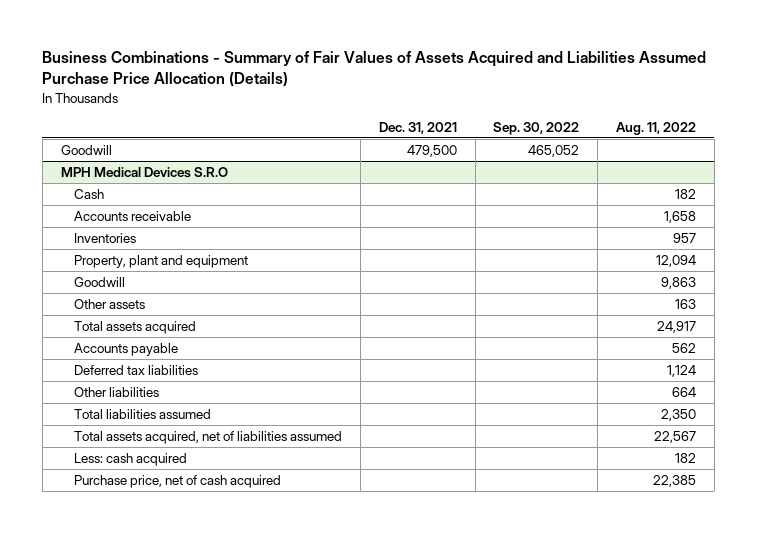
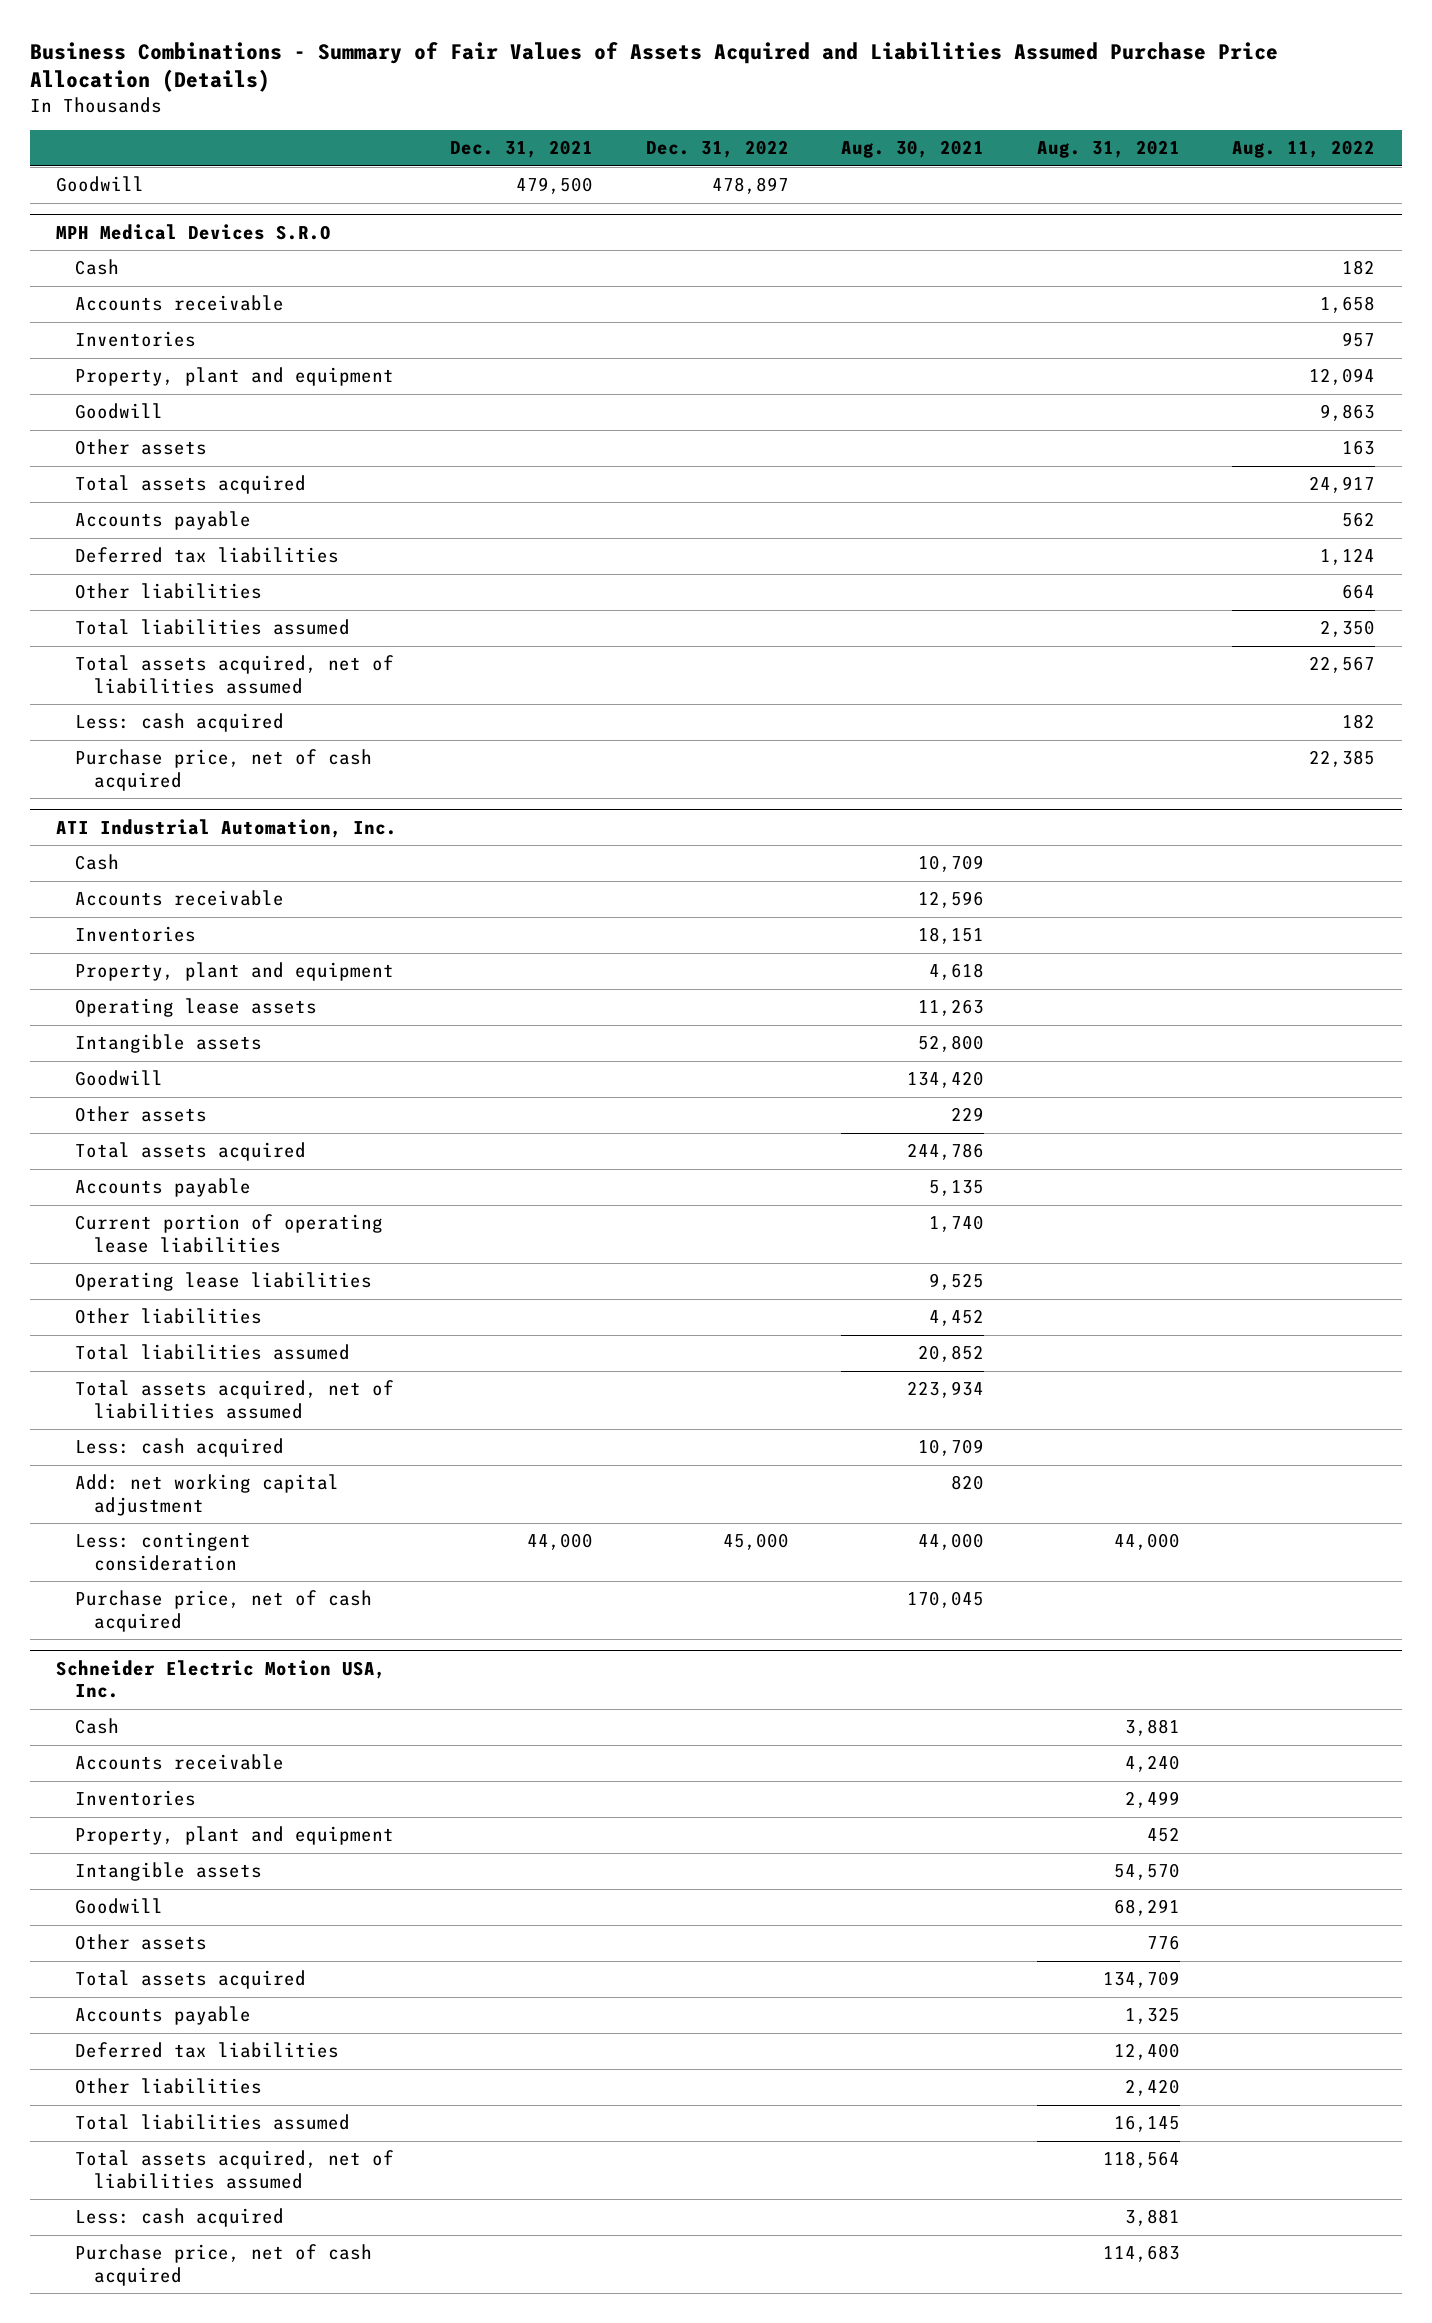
- | Dec. 31, 2021 | Sep. 30, 2022 | Aug. 11, 2022
+ | Dec. 31, 2021 | Dec. 31, 2022 | Aug. 30, 2021 | Aug. 31, 2021 | Aug. 11, 2022
+ ATI Industrial Automation, Inc.
+ Cash | | | 10,709 | |
+ Accounts receivable | | | 12,596 | |
+ Inventories | | | 18,151 | |
+ Property, plant and equipment | | | 4,618 | |
+ Operating lease assets | | | 11,263 | |
+ Intangible assets | | | 52,800 | |
+ Goodwill | | | 134,420 | |
+ Other assets | | | 229 | |
+ Total assets acquired | | | 244,786 | |
+ Accounts payable | | | 5,135 | |
+ Current portion of operating lease liabilities | | | 1,740 | |
+ Operating lease liabilities | | | 9,525 | |
+ Other liabilities | | | 4,452 | |
+ Total liabilities assumed | | | 20,852 | |
+ Total assets acquired, net of liabilities assumed | | | 223,934 | |
+ Less: cash acquired | | | 10,709 | |
+ Add: net working capital adjustment | | | 820 | |
+ Less: contingent consideration | 44,000 | 45,000 | 44,000 | 44,000 |
+ Purchase price, net of cash acquired | | | 170,045 | |
+ Schneider Electric Motion USA, Inc.
+ Cash | | | | 3,881 |
+ Accounts receivable | | | | 4,240 |
+ Inventories | | | | 2,499 |
+ Property, plant and equipment | | | | 452 |
+ Intangible assets | | | | 54,570 |
+ Goodwill | | | | 68,291 |
+ Other assets | | | | 776 |
+ Total assets acquired | | | | 134,709 |
+ Accounts payable | | | | 1,325 |
+ Deferred tax liabilities | | | | 12,400 |
+ Other liabilities | | | | 2,420 |
+ Total liabilities assumed | | | | 16,145 |
+ Total assets acquired, net of liabilities assumed | | | | 118,564 |
+ Less: cash acquired | | | | 3,881 |
+ Purchase price, net of cash acquired | | | | 114,683 |

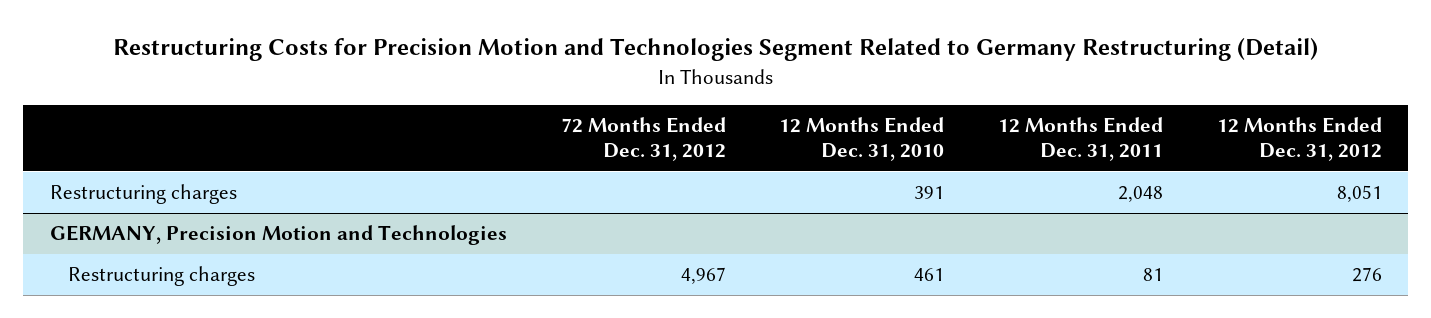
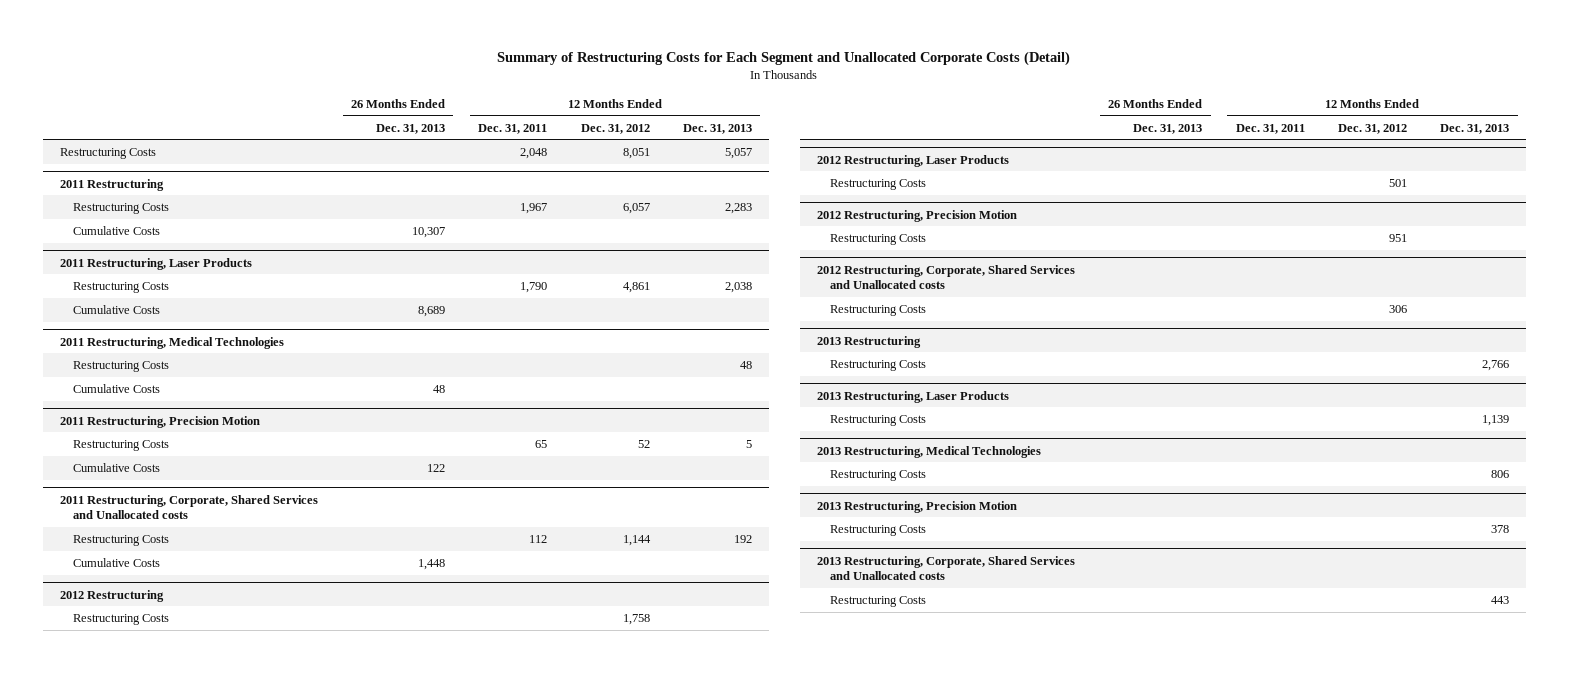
- Restructuring Costs for Precision Motion and Technologies Segment Related to Germany Restructuring (Detail)
+ Summary of Restructuring Costs for Each Segment and Unallocated Corporate Costs (Detail)
- | 72 Months Ended Dec. 31, 2012 | 12 Months Ended Dec. 31, 2010 | 12 Months Ended Dec. 31, 2011 | 12 Months Ended Dec. 31, 2012
+ | 26 Months Ended Dec. 31, 2013 | 12 Months Ended Dec. 31, 2011 | 12 Months Ended Dec. 31, 2012 | 12 Months Ended Dec. 31, 2013
- Restructuring charges | | 391 | 2,048 | 8,051
- GERMANY, Precision Motion and Technologies
- Restructuring charges | 4,967 | 461 | 81 | 276
+ Restructuring Costs | | 2,048 | 8,051 | 5,057
+ 2011 Restructuring
+ Restructuring Costs | | 1,967 | 6,057 | 2,283
+ Cumulative Costs | 10,307 | | |
+ 2011 Restructuring, Laser Products
+ Restructuring Costs | | 1,790 | 4,861 | 2,038
+ Cumulative Costs | 8,689 | | |
+ 2011 Restructuring, Medical Technologies
+ Restructuring Costs | | | | 48
+ Cumulative Costs | 48 | | |
+ 2011 Restructuring, Precision Motion
+ Restructuring Costs | | 65 | 52 | 5
+ Cumulative Costs | 122 | | |
+ 2011 Restructuring, Corporate, Shared Services and Unallocated costs
+ Restructuring Costs | | 112 | 1,144 | 192
+ Cumulative Costs | 1,448 | | |
+ 2012 Restructuring
+ Restructuring Costs | | | 1,758 |
+ 2012 Restructuring, Laser Products
+ Restructuring Costs | | | 501 |
+ 2012 Restructuring, Precision Motion
+ Restructuring Costs | | | 951 |
+ 2012 Restructuring, Corporate, Shared Services and Unallocated costs
+ Restructuring Costs | | | 306 |
+ 2013 Restructuring
+ Restructuring Costs | | | | 2,766
+ 2013 Restructuring, Laser Products
+ Restructuring Costs | | | | 1,139
+ 2013 Restructuring, Medical Technologies
+ Restructuring Costs | | | | 806
+ 2013 Restructuring, Precision Motion
+ Restructuring Costs | | | | 378
+ 2013 Restructuring, Corporate, Shared Services and Unallocated costs
+ Restructuring Costs | | | | 443

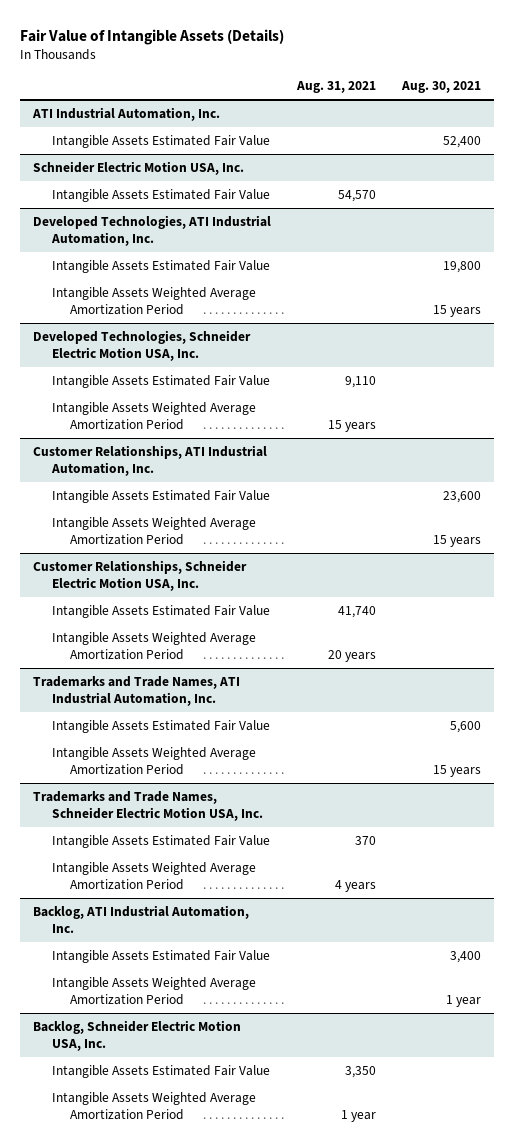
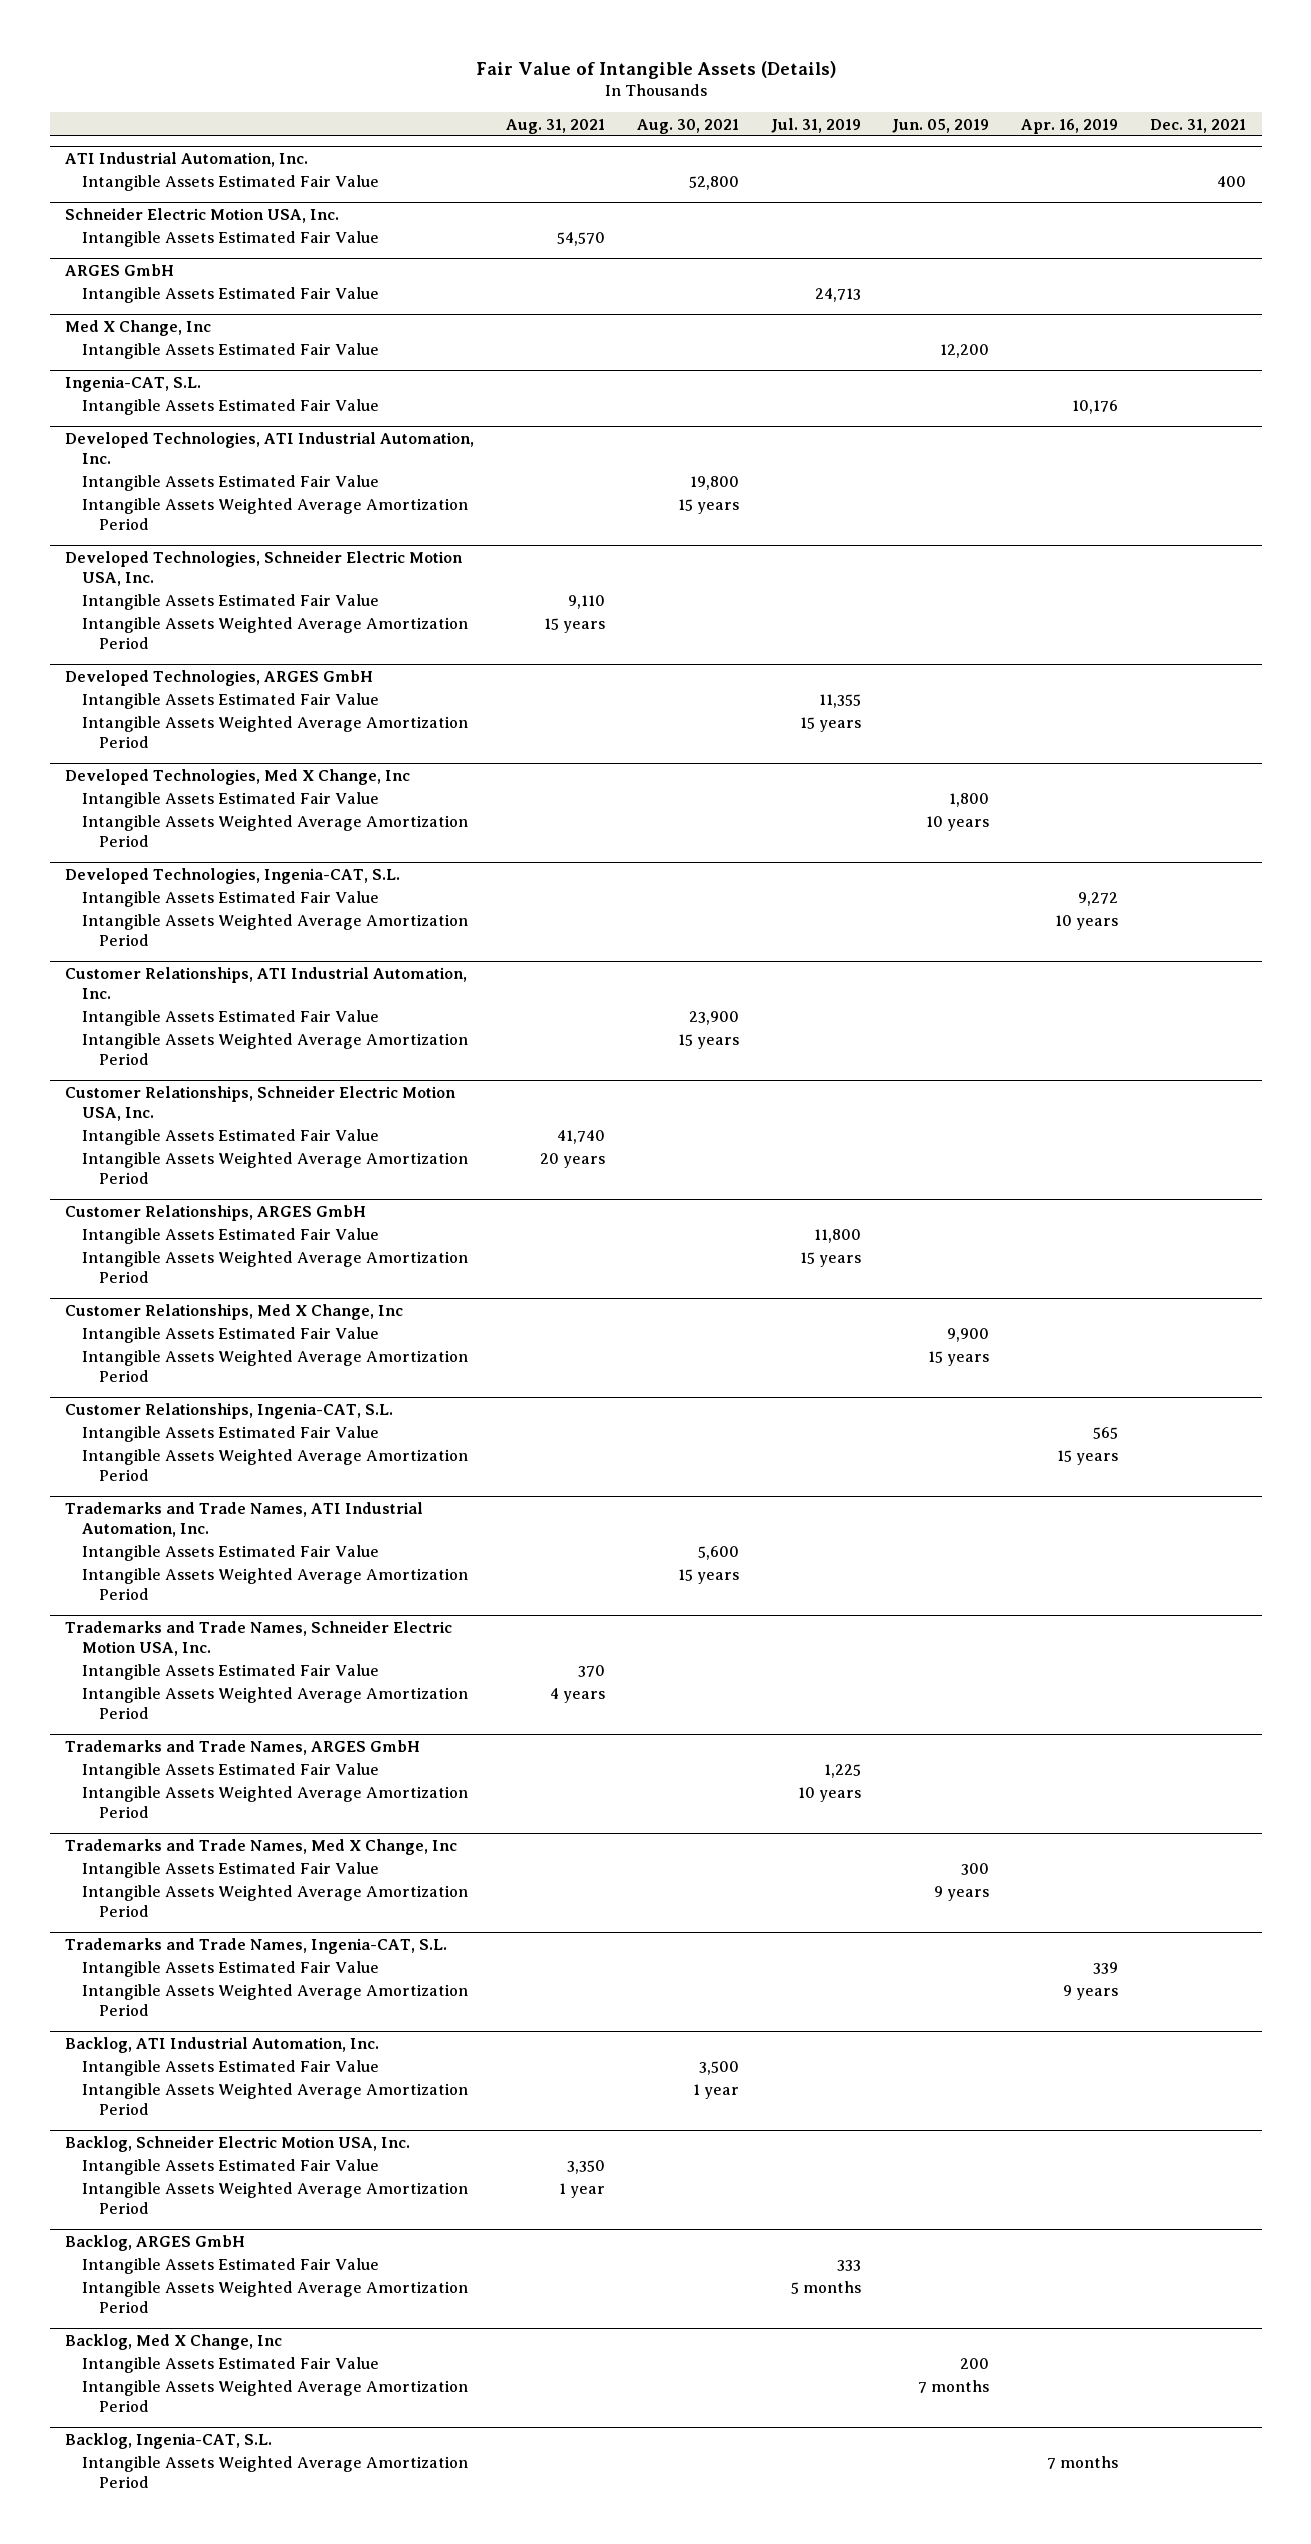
- | Aug. 31, 2021 | Aug. 30, 2021
+ | Aug. 31, 2021 | Aug. 30, 2021 | Jul. 31, 2019 | Jun. 05, 2019 | Apr. 16, 2019 | Dec. 31, 2021
@ ATI Industrial Automation, Inc.
- Intangible Assets Estimated Fair Value | | 52,400
+ Intangible Assets Estimated Fair Value | | 52,800 | | | | 400
+ ARGES GmbH
+ Intangible Assets Estimated Fair Value | | | 24,713 | | |
+ Med X Change, Inc
+ Intangible Assets Estimated Fair Value | | | | 12,200 | |
+ Ingenia-CAT, S.L.
+ Intangible Assets Estimated Fair Value | | | | | 10,176 |
+ Developed Technologies, ARGES GmbH
+ Intangible Assets Estimated Fair Value | | | 11,355 | | |
+ Intangible Assets Weighted Average Amortization Period | | | 15 years | | |
+ Developed Technologies, Med X Change, Inc
+ Intangible Assets Estimated Fair Value | | | | 1,800 | |
+ Intangible Assets Weighted Average Amortization Period | | | | 10 years | |
+ Developed Technologies, Ingenia-CAT, S.L.
+ Intangible Assets Estimated Fair Value | | | | | 9,272 |
+ Intangible Assets Weighted Average Amortization Period | | | | | 10 years |
@ Customer Relationships, ATI Industrial Automation, Inc.
- Intangible Assets Estimated Fair Value | | 23,600
+ Intangible Assets Estimated Fair Value | | 23,900 | | | |
+ Customer Relationships, ARGES GmbH
+ Intangible Assets Estimated Fair Value | | | 11,800 | | |
+ Intangible Assets Weighted Average Amortization Period | | | 15 years | | |
+ Customer Relationships, Med X Change, Inc
+ Intangible Assets Estimated Fair Value | | | | 9,900 | |
+ Intangible Assets Weighted Average Amortization Period | | | | 15 years | |
+ Customer Relationships, Ingenia-CAT, S.L.
+ Intangible Assets Estimated Fair Value | | | | | 565 |
+ Intangible Assets Weighted Average Amortization Period | | | | | 15 years |
+ Trademarks and Trade Names, ARGES GmbH
+ Intangible Assets Estimated Fair Value | | | 1,225 | | |
+ Intangible Assets Weighted Average Amortization Period | | | 10 years | | |
+ Trademarks and Trade Names, Med X Change, Inc
+ Intangible Assets Estimated Fair Value | | | | 300 | |
+ Intangible Assets Weighted Average Amortization Period | | | | 9 years | |
+ Trademarks and Trade Names, Ingenia-CAT, S.L.
+ Intangible Assets Estimated Fair Value | | | | | 339 |
+ Intangible Assets Weighted Average Amortization Period | | | | | 9 years |
@ Backlog, ATI Industrial Automation, Inc.
- Intangible Assets Estimated Fair Value | | 3,400
+ Intangible Assets Estimated Fair Value | | 3,500 | | | |
+ Backlog, ARGES GmbH
+ Intangible Assets Estimated Fair Value | | | 333 | | |
+ Intangible Assets Weighted Average Amortization Period | | | 5 months | | |
+ Backlog, Med X Change, Inc
+ Intangible Assets Estimated Fair Value | | | | 200 | |
+ Intangible Assets Weighted Average Amortization Period | | | | 7 months | |
+ Backlog, Ingenia-CAT, S.L.
+ Intangible Assets Weighted Average Amortization Period | | | | | 7 months |

